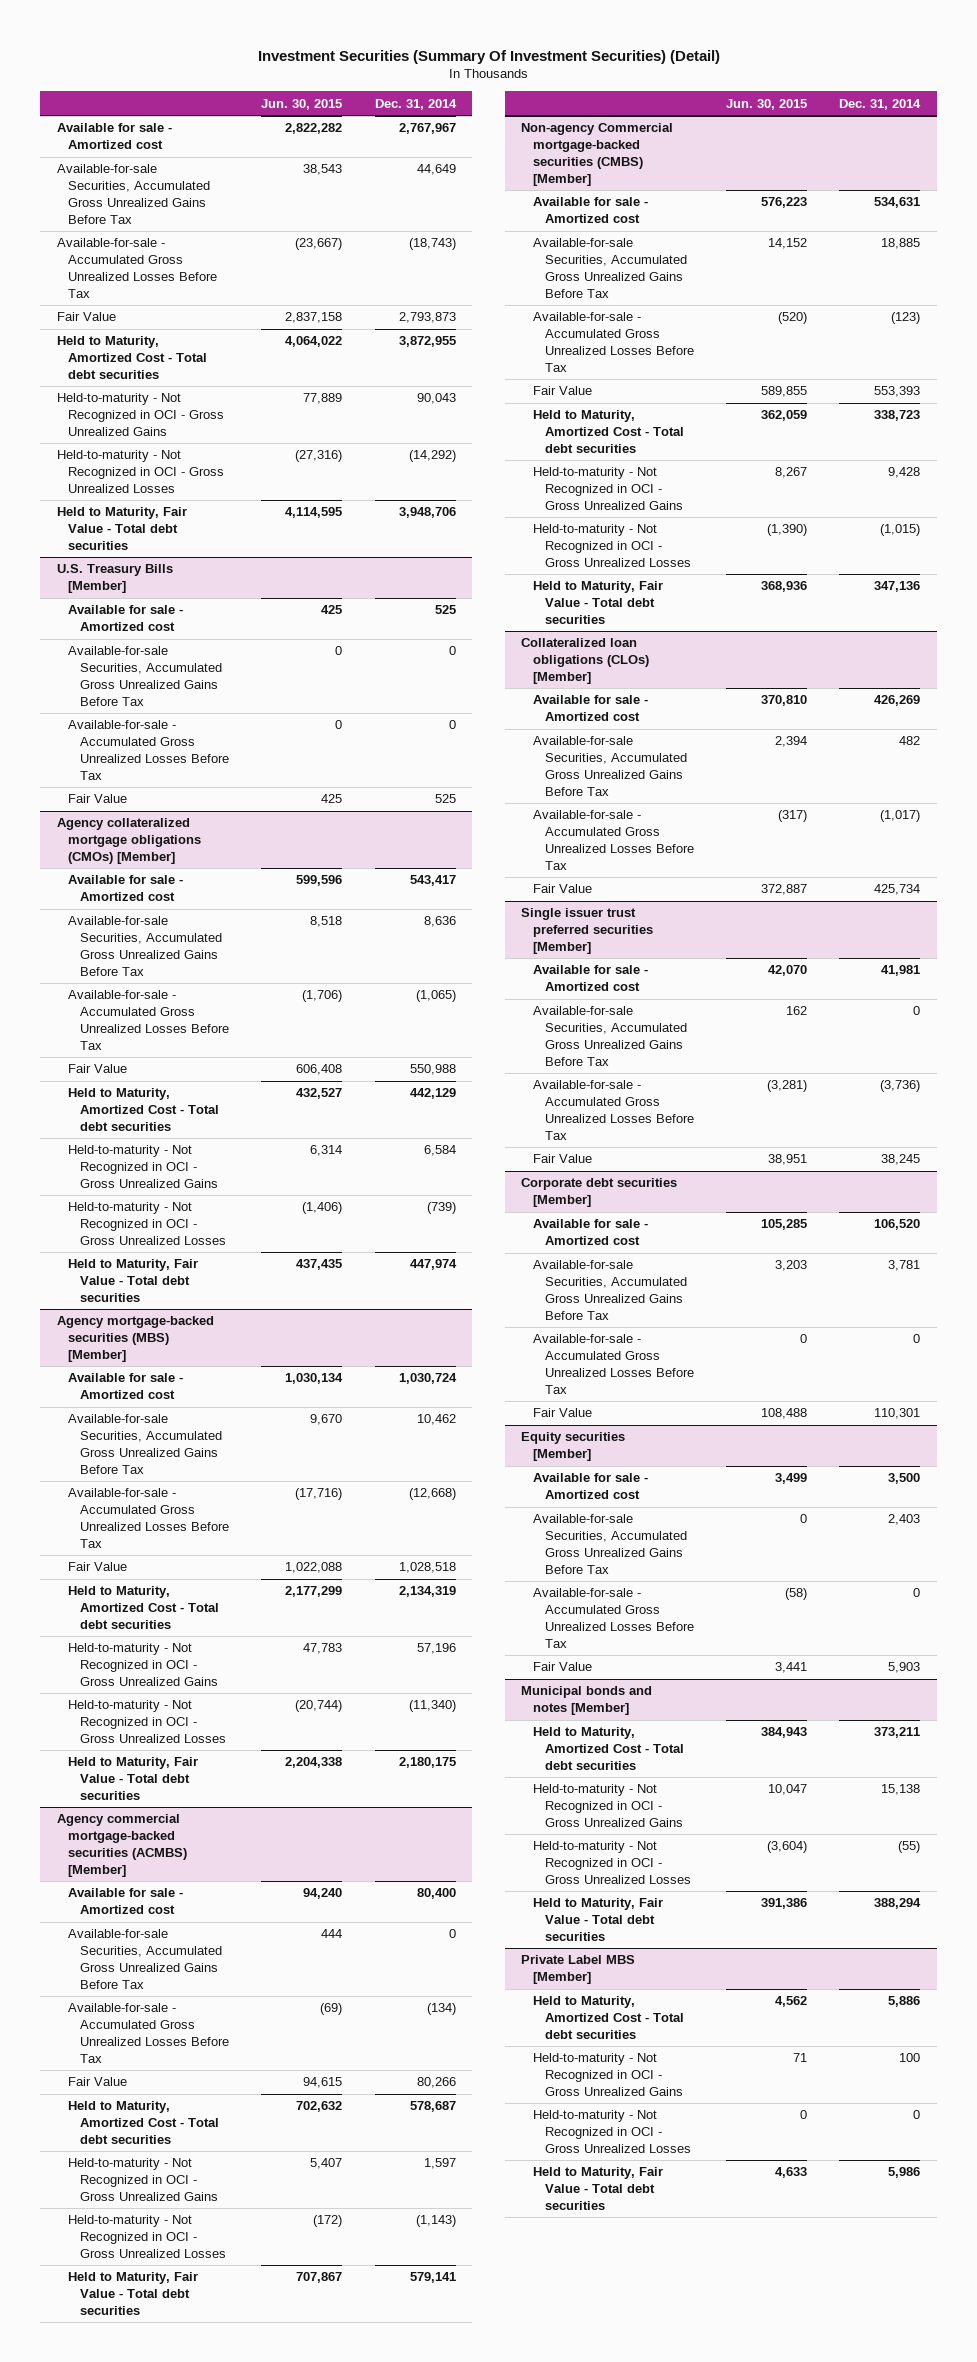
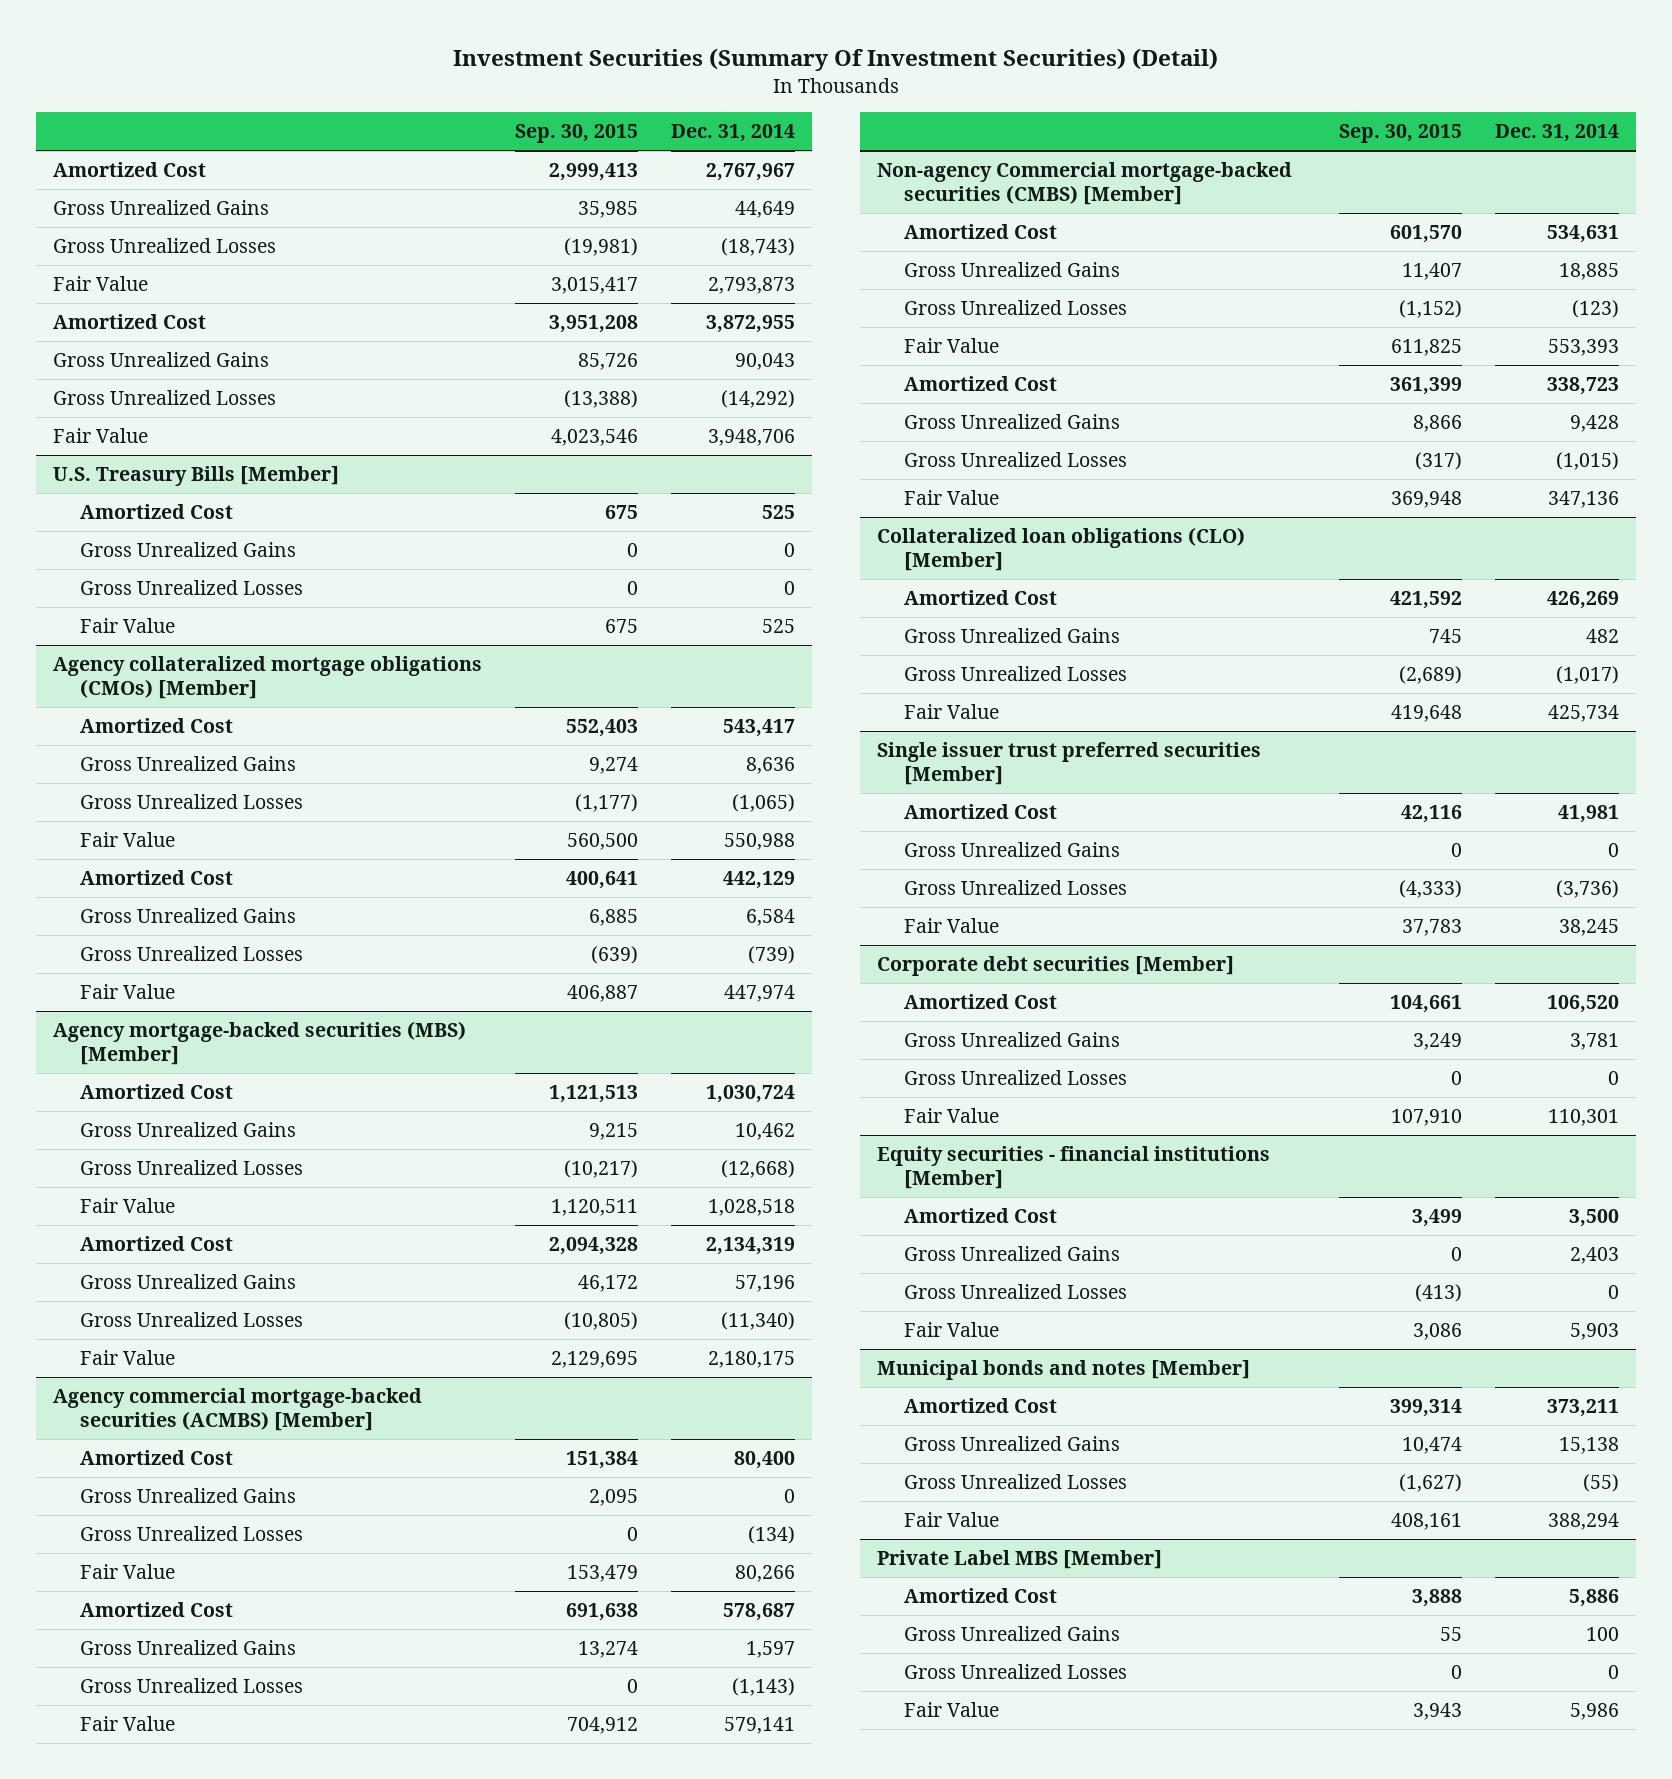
- | Jun. 30, 2015 | Dec. 31, 2014
+ | Sep. 30, 2015 | Dec. 31, 2014
- Available for sale - Amortized cost | 2,822,282 | 2,767,967
- Available-for-sale Securities, Accumulated Gross Unrealized Gains Before Tax | 38,543 | 44,649
- Available-for-sale - Accumulated Gross Unrealized Losses Before Tax | (23,667) | (18,743)
+ Amortized Cost | 2,999,413 | 2,767,967
+ Gross Unrealized Gains | 35,985 | 44,649
+ Gross Unrealized Losses | (19,981) | (18,743)
- Held to Maturity, Amortized Cost - Total debt securities | 4,064,022 | 3,872,955
- Held-to-maturity - Not Recognized in OCI - Gross Unrealized Gains | 77,889 | 90,043
- Held-to-maturity - Not Recognized in OCI - Gross Unrealized Losses | (27,316) | (14,292)
- Held to Maturity, Fair Value - Total debt securities | 4,114,595 | 3,948,706
+ Amortized Cost | 3,951,208 | 3,872,955
+ Gross Unrealized Gains | 85,726 | 90,043
+ Gross Unrealized Losses | (13,388) | (14,292)
+ Fair Value | 4,023,546 | 3,948,706
@ U.S. Treasury Bills [Member]
- Available for sale - Amortized cost | 425 | 525
- Available-for-sale Securities, Accumulated Gross Unrealized Gains Before Tax | 0 | 0
- Available-for-sale - Accumulated Gross Unrealized Losses Before Tax | 0 | 0
+ Amortized Cost | 675 | 525
+ Gross Unrealized Gains | 0 | 0
+ Gross Unrealized Losses | 0 | 0
@ Agency collateralized mortgage obligations (CMOs) [Member]
- Available for sale - Amortized cost | 599,596 | 543,417
- Available-for-sale Securities, Accumulated Gross Unrealized Gains Before Tax | 8,518 | 8,636
- Available-for-sale - Accumulated Gross Unrealized Losses Before Tax | (1,706) | (1,065)
+ Amortized Cost | 552,403 | 543,417
+ Gross Unrealized Gains | 9,274 | 8,636
+ Gross Unrealized Losses | (1,177) | (1,065)
- Held to Maturity, Amortized Cost - Total debt securities | 432,527 | 442,129
- Held-to-maturity - Not Recognized in OCI - Gross Unrealized Gains | 6,314 | 6,584
- Held-to-maturity - Not Recognized in OCI - Gross Unrealized Losses | (1,406) | (739)
- Held to Maturity, Fair Value - Total debt securities | 437,435 | 447,974
+ Amortized Cost | 400,641 | 442,129
+ Gross Unrealized Gains | 6,885 | 6,584
+ Gross Unrealized Losses | (639) | (739)
+ Fair Value | 406,887 | 447,974
@ Agency mortgage-backed securities (MBS) [Member]
- Available for sale - Amortized cost | 1,030,134 | 1,030,724
- Available-for-sale Securities, Accumulated Gross Unrealized Gains Before Tax | 9,670 | 10,462
- Available-for-sale - Accumulated Gross Unrealized Losses Before Tax | (17,716) | (12,668)
+ Amortized Cost | 1,121,513 | 1,030,724
+ Gross Unrealized Gains | 9,215 | 10,462
+ Gross Unrealized Losses | (10,217) | (12,668)
- Held to Maturity, Amortized Cost - Total debt securities | 2,177,299 | 2,134,319
- Held-to-maturity - Not Recognized in OCI - Gross Unrealized Gains | 47,783 | 57,196
- Held-to-maturity - Not Recognized in OCI - Gross Unrealized Losses | (20,744) | (11,340)
- Held to Maturity, Fair Value - Total debt securities | 2,204,338 | 2,180,175
+ Amortized Cost | 2,094,328 | 2,134,319
+ Gross Unrealized Gains | 46,172 | 57,196
+ Gross Unrealized Losses | (10,805) | (11,340)
+ Fair Value | 2,129,695 | 2,180,175
@ Agency commercial mortgage-backed securities (ACMBS) [Member]
- Available for sale - Amortized cost | 94,240 | 80,400
- Available-for-sale Securities, Accumulated Gross Unrealized Gains Before Tax | 444 | 0
- Available-for-sale - Accumulated Gross Unrealized Losses Before Tax | (69) | (134)
+ Amortized Cost | 151,384 | 80,400
+ Gross Unrealized Gains | 2,095 | 0
+ Gross Unrealized Losses | 0 | (134)
- Held to Maturity, Amortized Cost - Total debt securities | 702,632 | 578,687
- Held-to-maturity - Not Recognized in OCI - Gross Unrealized Gains | 5,407 | 1,597
- Held-to-maturity - Not Recognized in OCI - Gross Unrealized Losses | (172) | (1,143)
- Held to Maturity, Fair Value - Total debt securities | 707,867 | 579,141
+ Amortized Cost | 691,638 | 578,687
+ Gross Unrealized Gains | 13,274 | 1,597
+ Gross Unrealized Losses | 0 | (1,143)
+ Fair Value | 704,912 | 579,141
@ Non-agency Commercial mortgage-backed securities (CMBS) [Member]
- Available for sale - Amortized cost | 576,223 | 534,631
- Available-for-sale Securities, Accumulated Gross Unrealized Gains Before Tax | 14,152 | 18,885
- Available-for-sale - Accumulated Gross Unrealized Losses Before Tax | (520) | (123)
+ Amortized Cost | 601,570 | 534,631
+ Gross Unrealized Gains | 11,407 | 18,885
+ Gross Unrealized Losses | (1,152) | (123)
- Held to Maturity, Amortized Cost - Total debt securities | 362,059 | 338,723
- Held-to-maturity - Not Recognized in OCI - Gross Unrealized Gains | 8,267 | 9,428
- Held-to-maturity - Not Recognized in OCI - Gross Unrealized Losses | (1,390) | (1,015)
- Held to Maturity, Fair Value - Total debt securities | 368,936 | 347,136
- Collateralized loan obligations (CLOs) [Member]
- Available for sale - Amortized cost | 370,810 | 426,269
- Available-for-sale Securities, Accumulated Gross Unrealized Gains Before Tax | 2,394 | 482
- Available-for-sale - Accumulated Gross Unrealized Losses Before Tax | (317) | (1,017)
@ Non-agency Commercial mortgage-backed securities (CMBS) [Member]
+ Amortized Cost | 361,399 | 338,723
+ Gross Unrealized Gains | 8,866 | 9,428
+ Gross Unrealized Losses | (317) | (1,015)
+ Fair Value | 369,948 | 347,136
+ Collateralized loan obligations (CLO) [Member]
+ Amortized Cost | 421,592 | 426,269
+ Gross Unrealized Gains | 745 | 482
+ Gross Unrealized Losses | (2,689) | (1,017)
@ Single issuer trust preferred securities [Member]
- Available for sale - Amortized cost | 42,070 | 41,981
- Available-for-sale Securities, Accumulated Gross Unrealized Gains Before Tax | 162 | 0
- Available-for-sale - Accumulated Gross Unrealized Losses Before Tax | (3,281) | (3,736)
+ Amortized Cost | 42,116 | 41,981
+ Gross Unrealized Gains | 0 | 0
+ Gross Unrealized Losses | (4,333) | (3,736)
@ Corporate debt securities [Member]
- Available for sale - Amortized cost | 105,285 | 106,520
- Available-for-sale Securities, Accumulated Gross Unrealized Gains Before Tax | 3,203 | 3,781
- Available-for-sale - Accumulated Gross Unrealized Losses Before Tax | 0 | 0
+ Amortized Cost | 104,661 | 106,520
+ Gross Unrealized Gains | 3,249 | 3,781
+ Gross Unrealized Losses | 0 | 0
- Equity securities [Member]
- Available for sale - Amortized cost | 3,499 | 3,500
- Available-for-sale Securities, Accumulated Gross Unrealized Gains Before Tax | 0 | 2,403
- Available-for-sale - Accumulated Gross Unrealized Losses Before Tax | (58) | 0
+ Equity securities - financial institutions [Member]
+ Amortized Cost | 3,499 | 3,500
+ Gross Unrealized Gains | 0 | 2,403
+ Gross Unrealized Losses | (413) | 0
@ Municipal bonds and notes [Member]
- Held to Maturity, Amortized Cost - Total debt securities | 384,943 | 373,211
- Held-to-maturity - Not Recognized in OCI - Gross Unrealized Gains | 10,047 | 15,138
- Held-to-maturity - Not Recognized in OCI - Gross Unrealized Losses | (3,604) | (55)
- Held to Maturity, Fair Value - Total debt securities | 391,386 | 388,294
+ Amortized Cost | 399,314 | 373,211
+ Gross Unrealized Gains | 10,474 | 15,138
+ Gross Unrealized Losses | (1,627) | (55)
+ Fair Value | 408,161 | 388,294
@ Private Label MBS [Member]
- Held to Maturity, Amortized Cost - Total debt securities | 4,562 | 5,886
- Held-to-maturity - Not Recognized in OCI - Gross Unrealized Gains | 71 | 100
- Held-to-maturity - Not Recognized in OCI - Gross Unrealized Losses | 0 | 0
- Held to Maturity, Fair Value - Total debt securities | 4,633 | 5,986
+ Amortized Cost | 3,888 | 5,886
+ Gross Unrealized Gains | 55 | 100
+ Gross Unrealized Losses | 0 | 0
+ Fair Value | 3,943 | 5,986

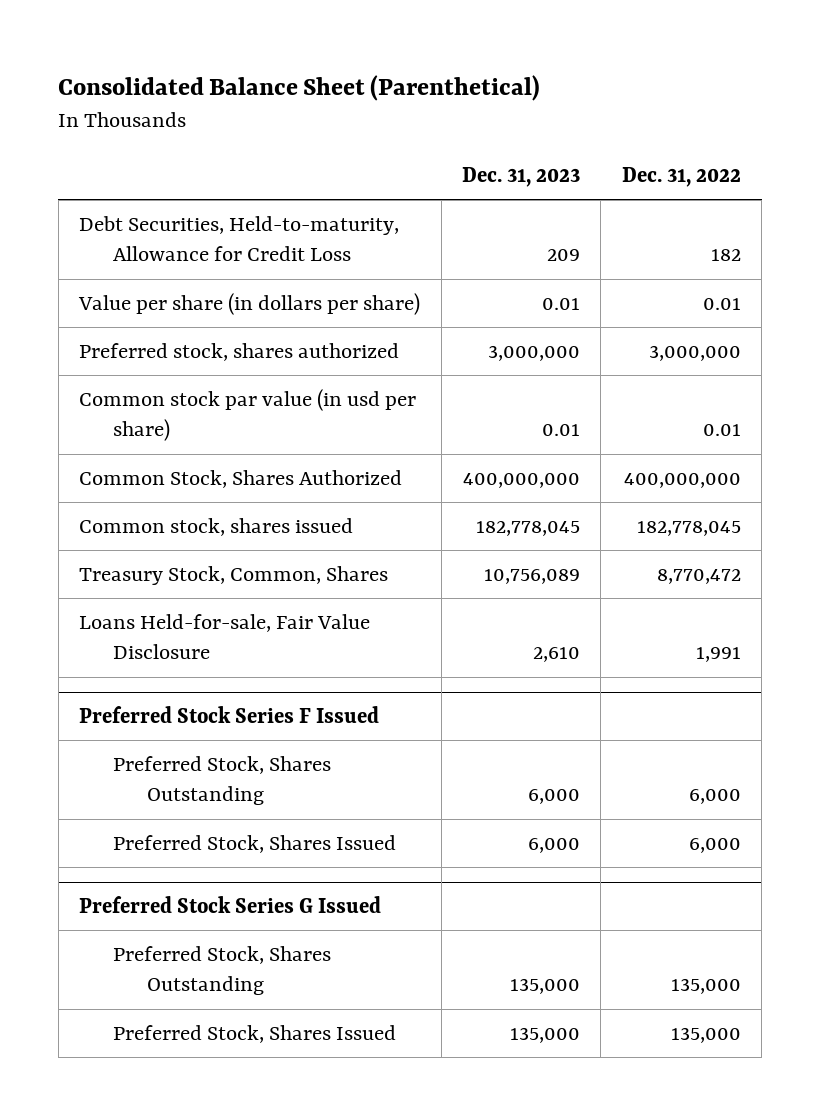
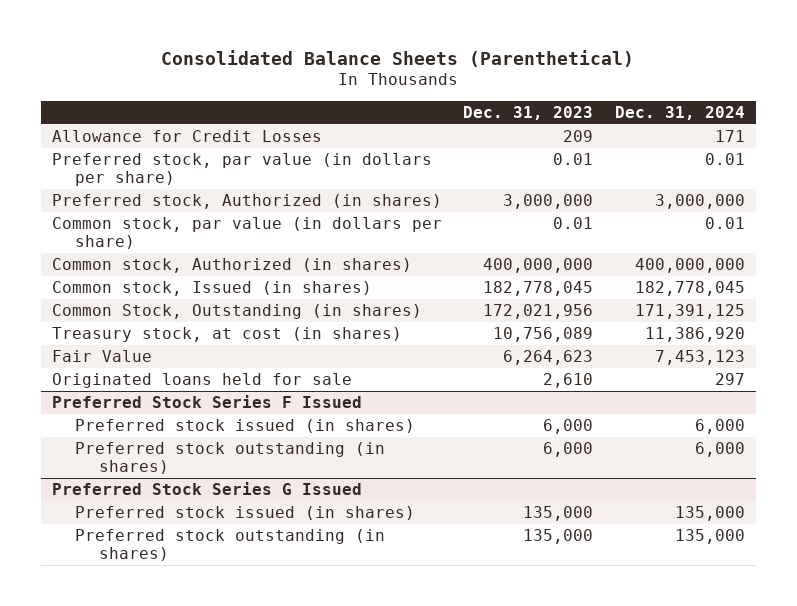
- Consolidated Balance Sheet (Parenthetical)
+ Consolidated Balance Sheets (Parenthetical)
- | Dec. 31, 2023 | Dec. 31, 2022
+ | Dec. 31, 2023 | Dec. 31, 2024
- Debt Securities, Held-to-maturity, Allowance for Credit Loss | 209 | 182
- Value per share (in dollars per share) | 0.01 | 0.01
- Preferred stock, shares authorized | 3,000,000 | 3,000,000
- Common stock par value (in usd per share) | 0.01 | 0.01
- Common Stock, Shares Authorized | 400,000,000 | 400,000,000
- Common stock, shares issued | 182,778,045 | 182,778,045
- Treasury Stock, Common, Shares | 10,756,089 | 8,770,472
- Loans Held-for-sale, Fair Value Disclosure | 2,610 | 1,991
+ Allowance for Credit Losses | 209 | 171
+ Preferred stock, par value (in dollars per share) | 0.01 | 0.01
+ Preferred stock, Authorized (in shares) | 3,000,000 | 3,000,000
+ Common stock, par value (in dollars per share) | 0.01 | 0.01
+ Common stock, Authorized (in shares) | 400,000,000 | 400,000,000
+ Common stock, Issued (in shares) | 182,778,045 | 182,778,045
+ Common Stock, Outstanding (in shares) | 172,021,956 | 171,391,125
+ Treasury stock, at cost (in shares) | 10,756,089 | 11,386,920
+ Fair Value | 6,264,623 | 7,453,123
+ Originated loans held for sale | 2,610 | 297
@ Preferred Stock Series F Issued
- Preferred Stock, Shares Outstanding | 6,000 | 6,000
- Preferred Stock, Shares Issued | 6,000 | 6,000
+ Preferred stock issued (in shares) | 6,000 | 6,000
+ Preferred stock outstanding (in shares) | 6,000 | 6,000
@ Preferred Stock Series G Issued
- Preferred Stock, Shares Outstanding | 135,000 | 135,000
- Preferred Stock, Shares Issued | 135,000 | 135,000
+ Preferred stock issued (in shares) | 135,000 | 135,000
+ Preferred stock outstanding (in shares) | 135,000 | 135,000

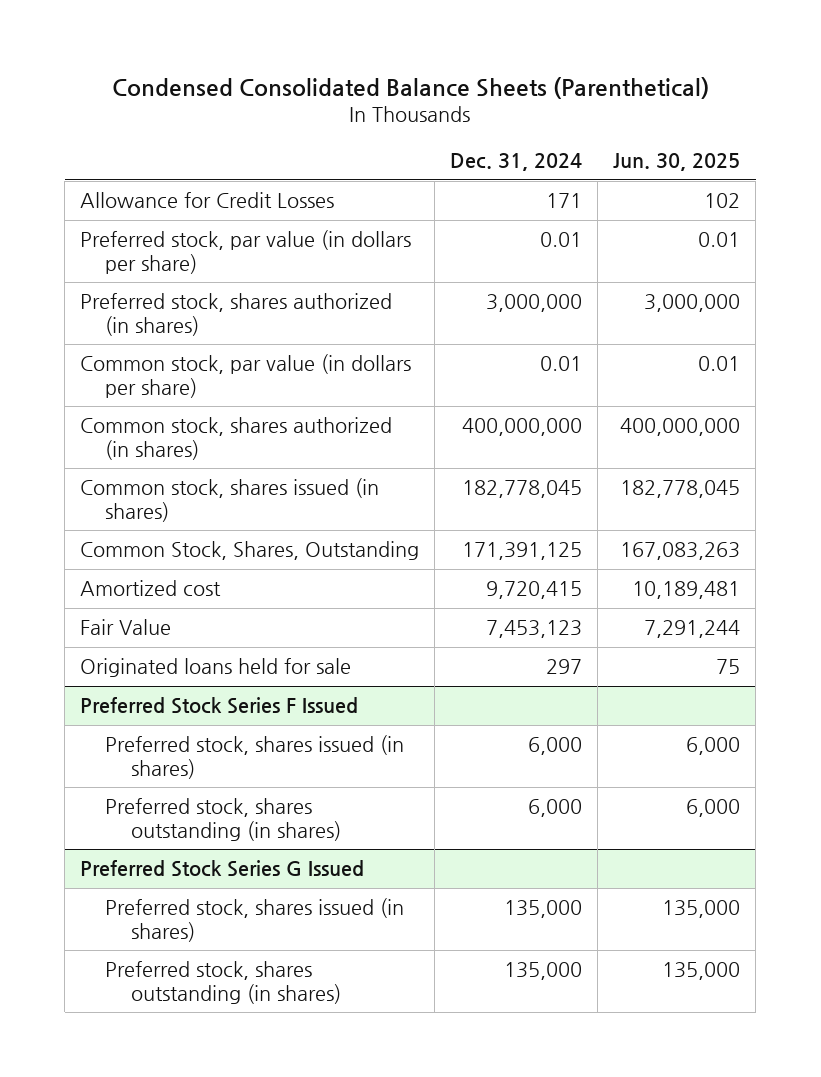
- Consolidated Balance Sheets (Parenthetical)
+ Condensed Consolidated Balance Sheets (Parenthetical)
- | Dec. 31, 2023 | Dec. 31, 2024
+ | Dec. 31, 2024 | Jun. 30, 2025
- Preferred stock, Authorized (in shares) | 3,000,000 | 3,000,000
+ Preferred stock, shares authorized (in shares) | 3,000,000 | 3,000,000
- Common stock, Authorized (in shares) | 400,000,000 | 400,000,000
- Common stock, Issued (in shares) | 182,778,045 | 182,778,045
- Common Stock, Outstanding (in shares) | 172,021,956 | 171,391,125
- Treasury stock, at cost (in shares) | 10,756,089 | 11,386,920
+ Common stock, shares authorized (in shares) | 400,000,000 | 400,000,000
+ Common stock, shares issued (in shares) | 182,778,045 | 182,778,045
+ Common Stock, Shares, Outstanding | 171,391,125 | 167,083,263
+ Amortized cost | 9,720,415 | 10,189,481
@ Preferred Stock Series F Issued
- Preferred stock issued (in shares) | 6,000 | 6,000
- Preferred stock outstanding (in shares) | 6,000 | 6,000
+ Preferred stock, shares issued (in shares) | 6,000 | 6,000
+ Preferred stock, shares outstanding (in shares) | 6,000 | 6,000
@ Preferred Stock Series G Issued
- Preferred stock issued (in shares) | 135,000 | 135,000
- Preferred stock outstanding (in shares) | 135,000 | 135,000
+ Preferred stock, shares issued (in shares) | 135,000 | 135,000
+ Preferred stock, shares outstanding (in shares) | 135,000 | 135,000

